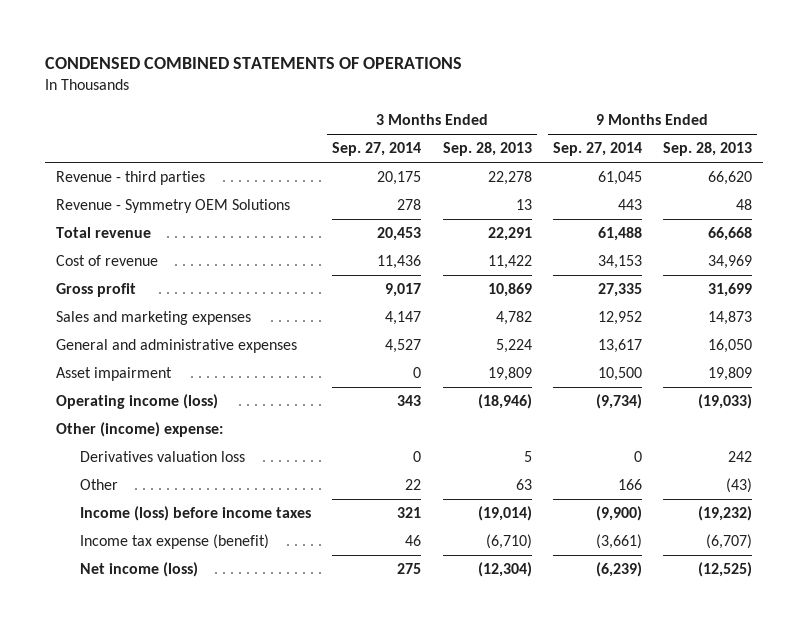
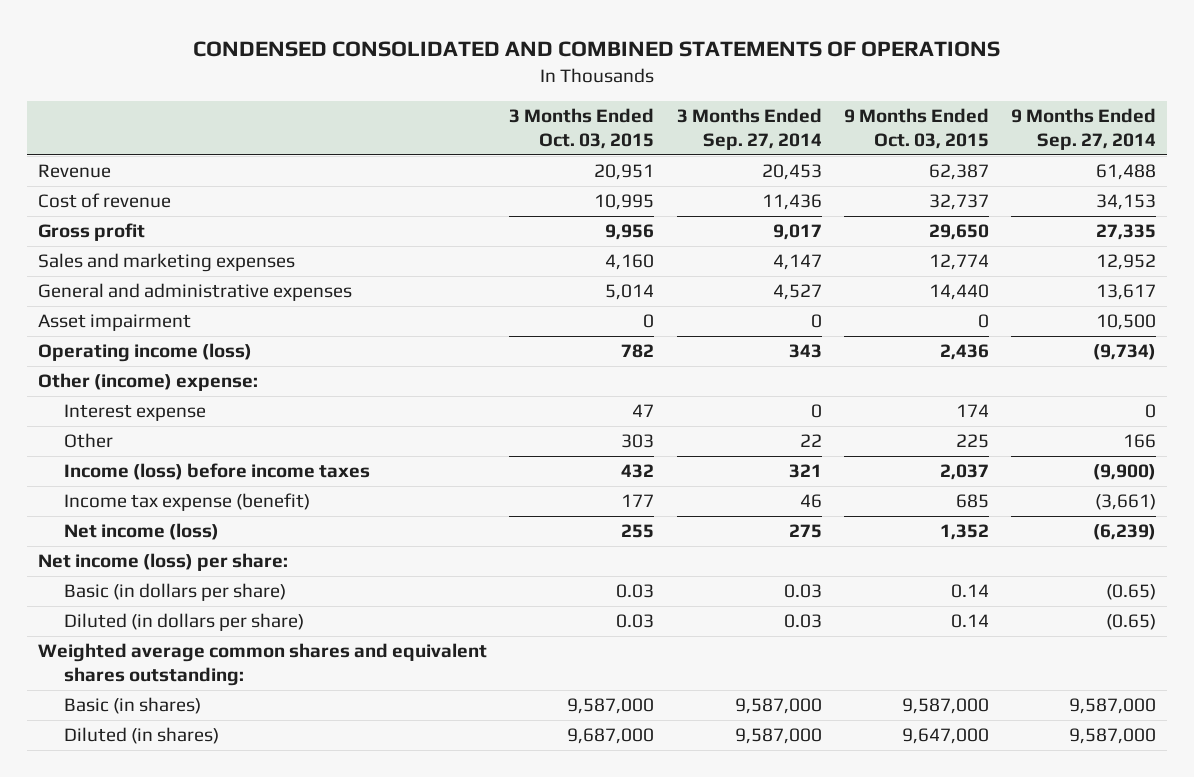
- CONDENSED COMBINED STATEMENTS OF OPERATIONS
+ CONDENSED CONSOLIDATED AND COMBINED STATEMENTS OF OPERATIONS
- | 3 Months Ended Sep. 27, 2014 | 3 Months Ended Sep. 28, 2013 | 9 Months Ended Sep. 27, 2014 | 9 Months Ended Sep. 28, 2013
+ | 3 Months Ended Oct. 03, 2015 | 3 Months Ended Sep. 27, 2014 | 9 Months Ended Oct. 03, 2015 | 9 Months Ended Sep. 27, 2014
- Revenue - third parties | 20,175 | 22,278 | 61,045 | 66,620
- Revenue - Symmetry OEM Solutions | 278 | 13 | 443 | 48
- Total revenue | 20,453 | 22,291 | 61,488 | 66,668
+ Revenue | 20,951 | 20,453 | 62,387 | 61,488
- Derivatives valuation loss | 0 | 5 | 0 | 242
+ Interest expense | 47 | 0 | 174 | 0
+ Net income (loss) per share:
+ Basic (in dollars per share) | 0.03 | 0.03 | 0.14 | (0.65)
+ Diluted (in dollars per share) | 0.03 | 0.03 | 0.14 | (0.65)
+ Weighted average common shares and equivalent shares outstanding:
+ Basic (in shares) | 9,587,000 | 9,587,000 | 9,587,000 | 9,587,000
+ Diluted (in shares) | 9,687,000 | 9,587,000 | 9,647,000 | 9,587,000

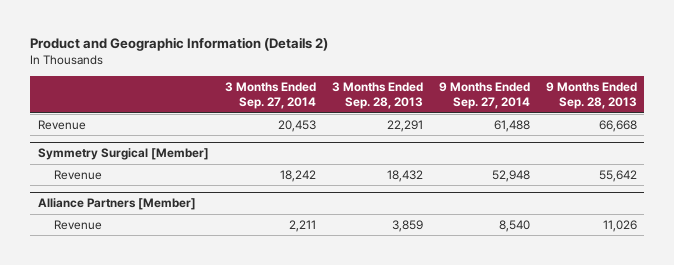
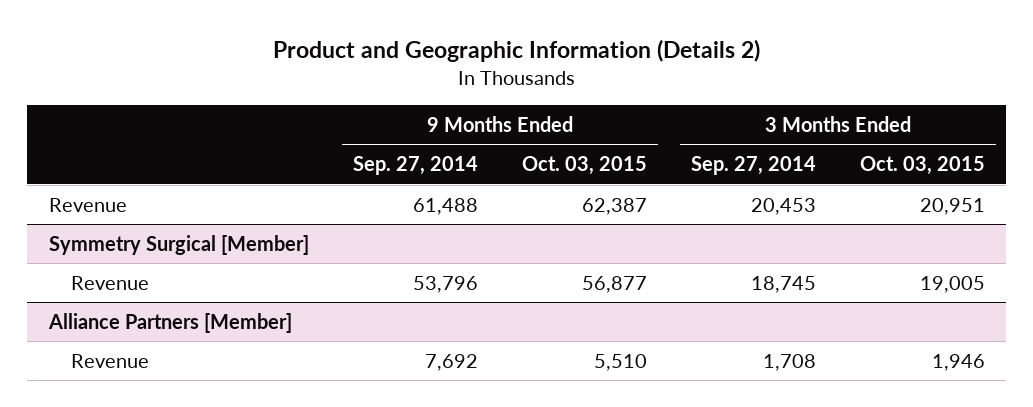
- | 3 Months Ended Sep. 27, 2014 | 3 Months Ended Sep. 28, 2013 | 9 Months Ended Sep. 27, 2014 | 9 Months Ended Sep. 28, 2013
+ | 9 Months Ended Sep. 27, 2014 | 9 Months Ended Oct. 03, 2015 | 3 Months Ended Sep. 27, 2014 | 3 Months Ended Oct. 03, 2015
@ Symmetry Surgical [Member]
- Revenue | 18,242 | 18,432 | 52,948 | 55,642
+ Revenue | 53,796 | 56,877 | 18,745 | 19,005
@ Alliance Partners [Member]
- Revenue | 2,211 | 3,859 | 8,540 | 11,026
+ Revenue | 7,692 | 5,510 | 1,708 | 1,946

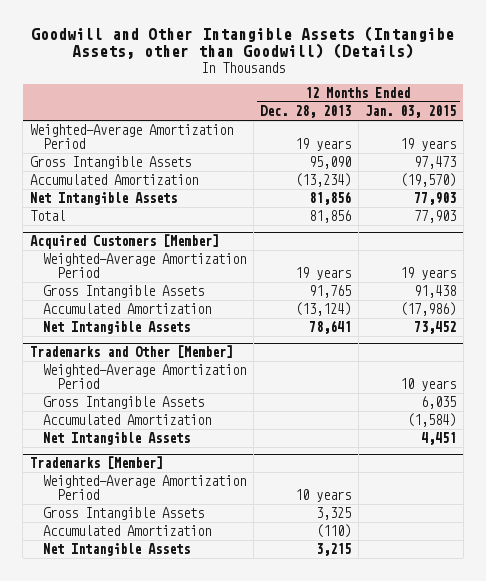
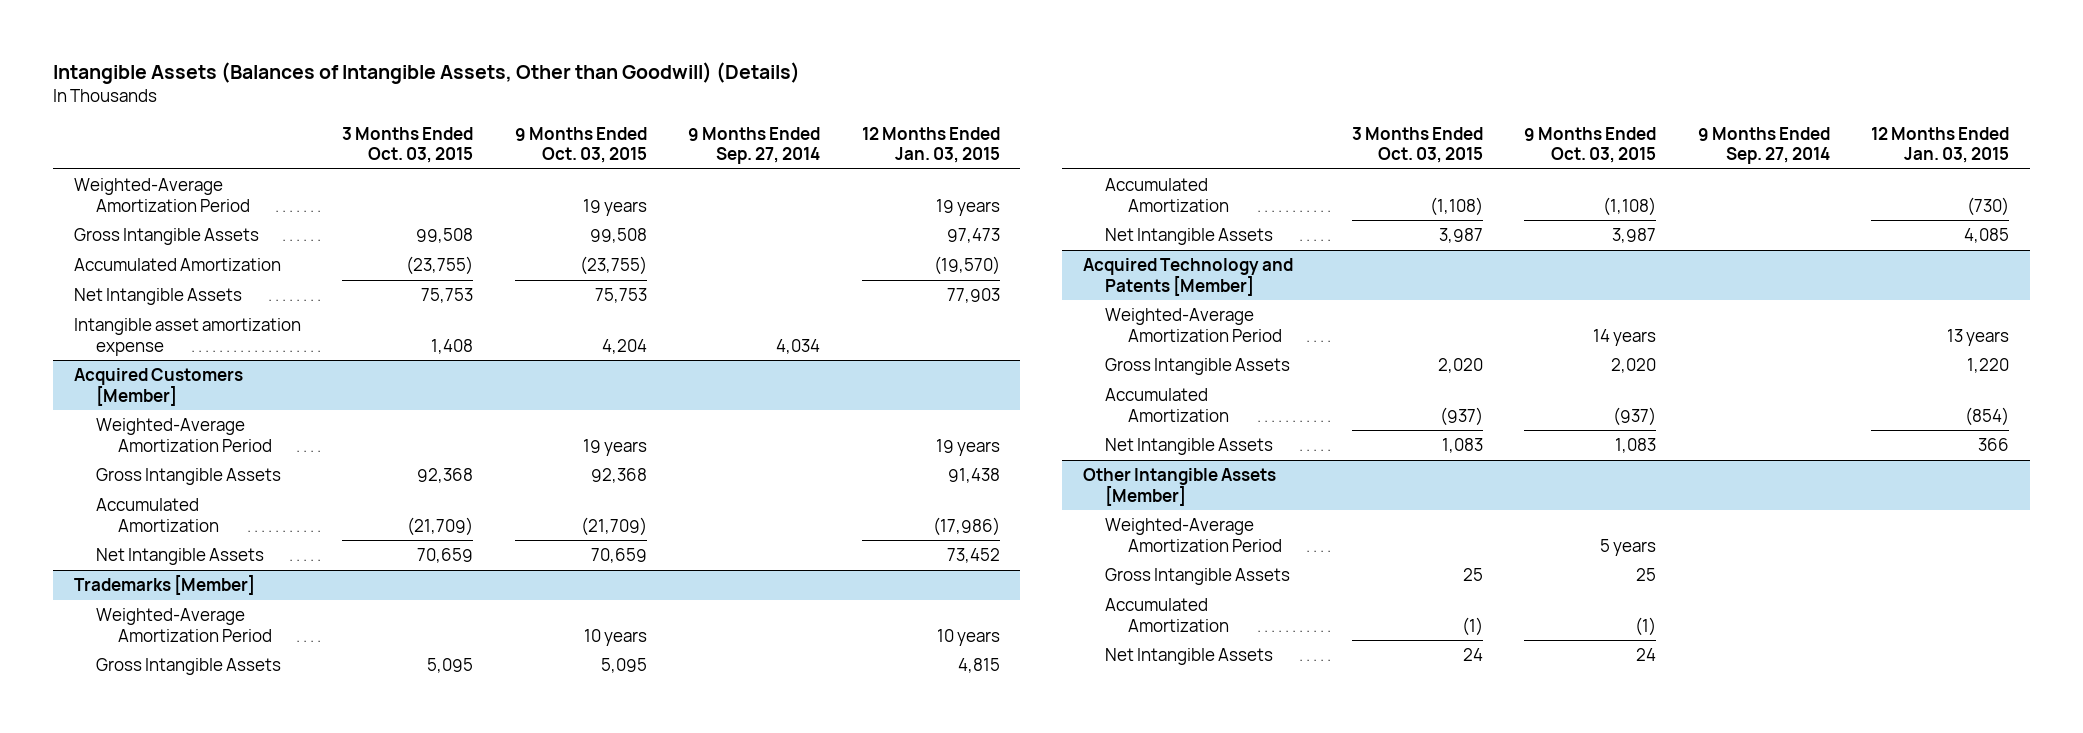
- Goodwill and Other Intangible Assets (Intangibe Assets, other than Goodwill) (Details)
+ Intangible Assets (Balances of Intangible Assets, Other than Goodwill) (Details)
- | 12 Months Ended Dec. 28, 2013 | 12 Months Ended Jan. 03, 2015
+ | 3 Months Ended Oct. 03, 2015 | 9 Months Ended Oct. 03, 2015 | 9 Months Ended Sep. 27, 2014 | 12 Months Ended Jan. 03, 2015
- Total | 81,856 | 77,903
+ Intangible asset amortization expense | 1,408 | 4,204 | 4,034 |
- Trademarks and Other [Member]
- Weighted-Average Amortization Period | | 10 years
- Gross Intangible Assets | | 6,035
- Accumulated Amortization | | (1,584)
- Net Intangible Assets | | 4,451
@ Trademarks [Member]
+ Weighted-Average Amortization Period | | 10 years | | 10 years
+ Gross Intangible Assets | 5,095 | 5,095 | | 4,815
+ Accumulated Amortization | (1,108) | (1,108) | | (730)
+ Net Intangible Assets | 3,987 | 3,987 | | 4,085
+ Acquired Technology and Patents [Member]
+ Weighted-Average Amortization Period | | 14 years | | 13 years
+ Gross Intangible Assets | 2,020 | 2,020 | | 1,220
+ Accumulated Amortization | (937) | (937) | | (854)
+ Net Intangible Assets | 1,083 | 1,083 | | 366
+ Other Intangible Assets [Member]

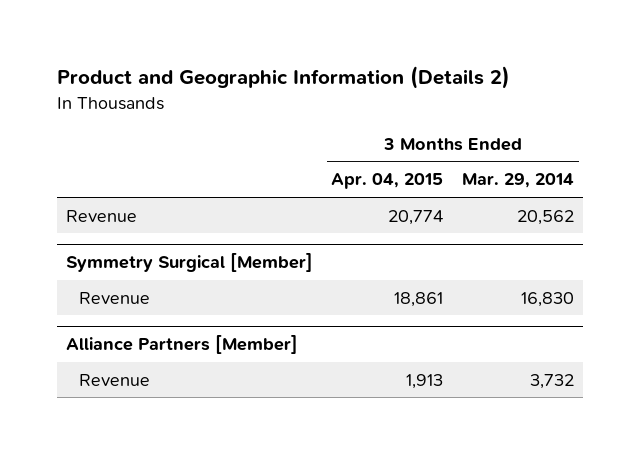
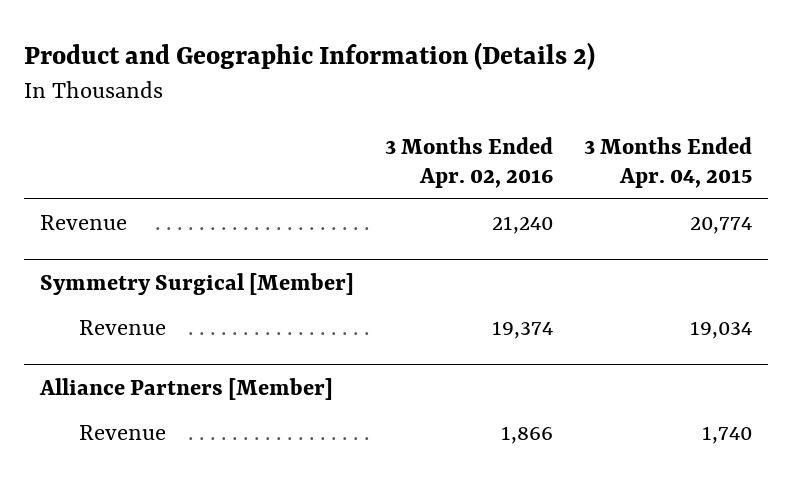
- | 3 Months Ended Apr. 04, 2015 | 3 Months Ended Mar. 29, 2014
+ | 3 Months Ended Apr. 02, 2016 | 3 Months Ended Apr. 04, 2015
@ Symmetry Surgical [Member]
- Revenue | 18,861 | 16,830
+ Revenue | 19,374 | 19,034
@ Alliance Partners [Member]
- Revenue | 1,913 | 3,732
+ Revenue | 1,866 | 1,740

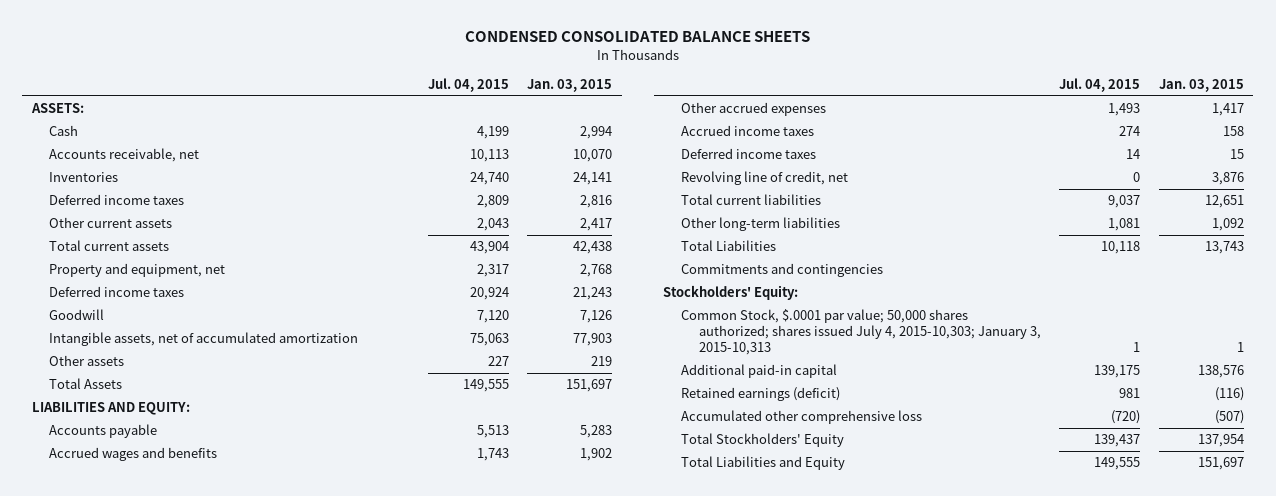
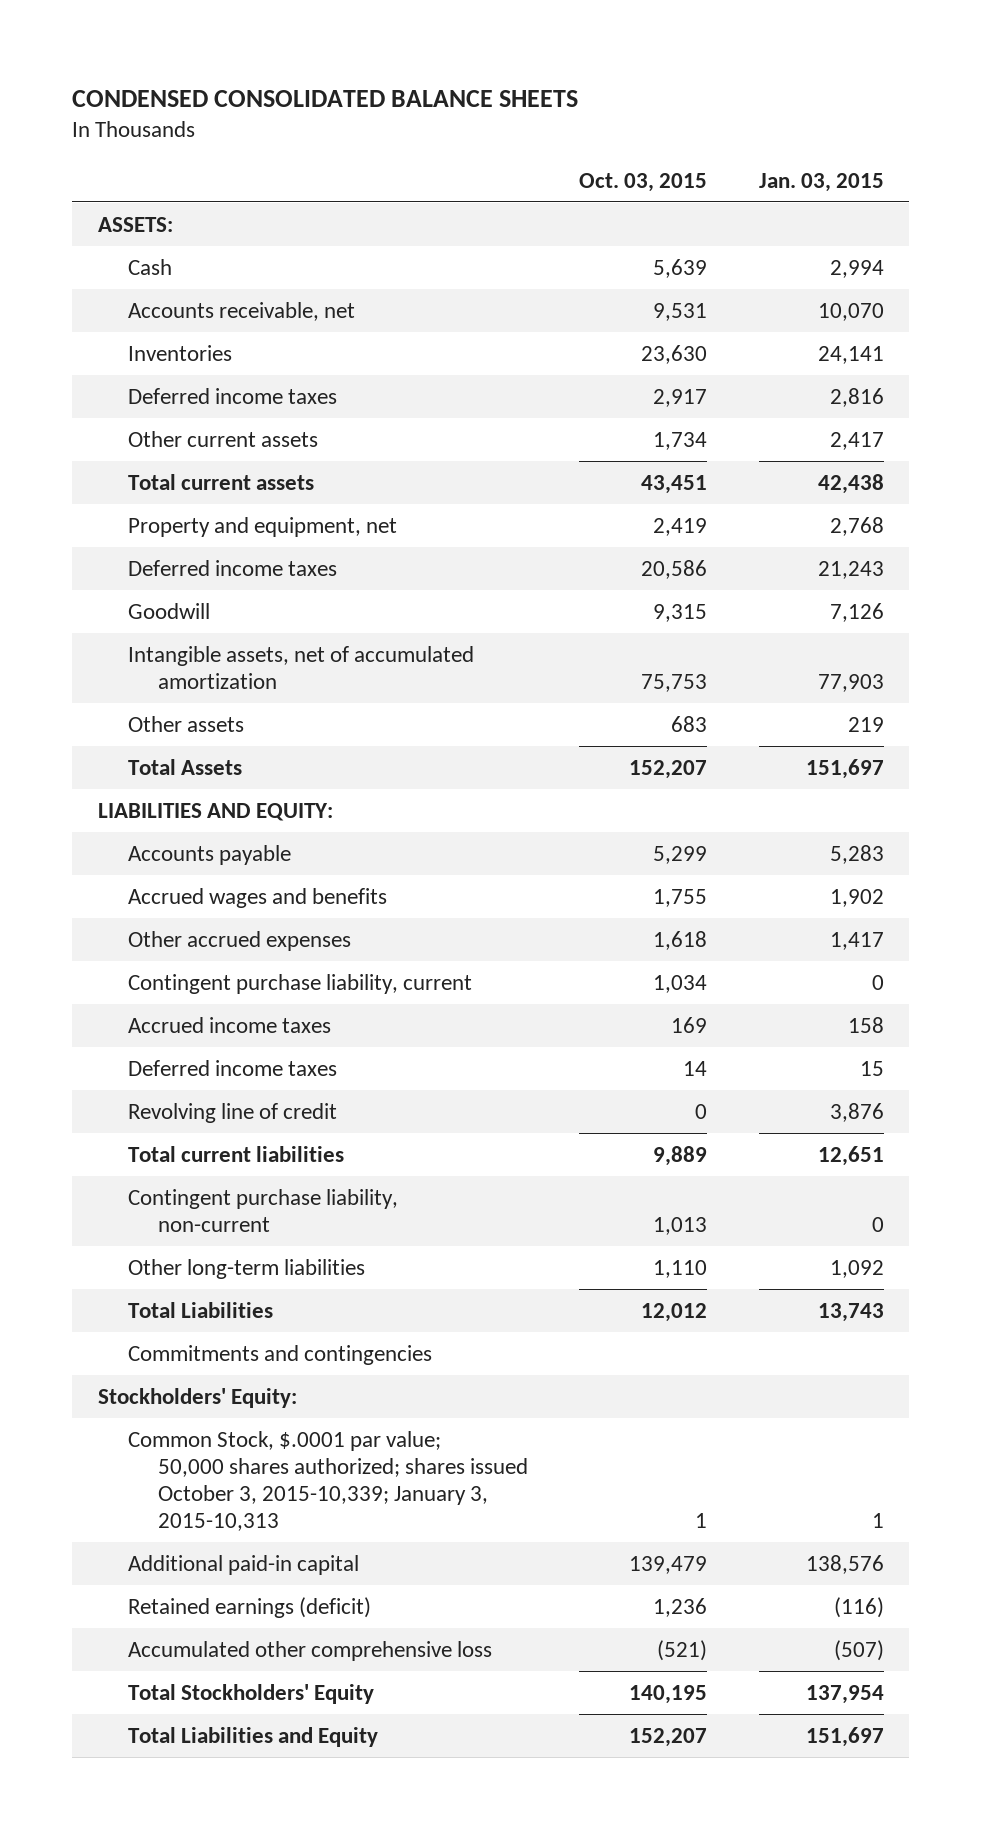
- | Jul. 04, 2015 | Jan. 03, 2015
+ | Oct. 03, 2015 | Jan. 03, 2015
+ Contingent purchase liability, current | 1,034 | 0
- Revolving line of credit, net | 0 | 3,876
+ Revolving line of credit | 0 | 3,876
+ Contingent purchase liability, non-current | 1,013 | 0
- Common Stock, $.0001 par value; 50,000 shares authorized; shares issued July 4, 2015-10,303; January 3, 2015-10,313 | 1 | 1
+ Common Stock, $.0001 par value; 50,000 shares authorized; shares issued October 3, 2015-10,339; January 3, 2015-10,313 | 1 | 1

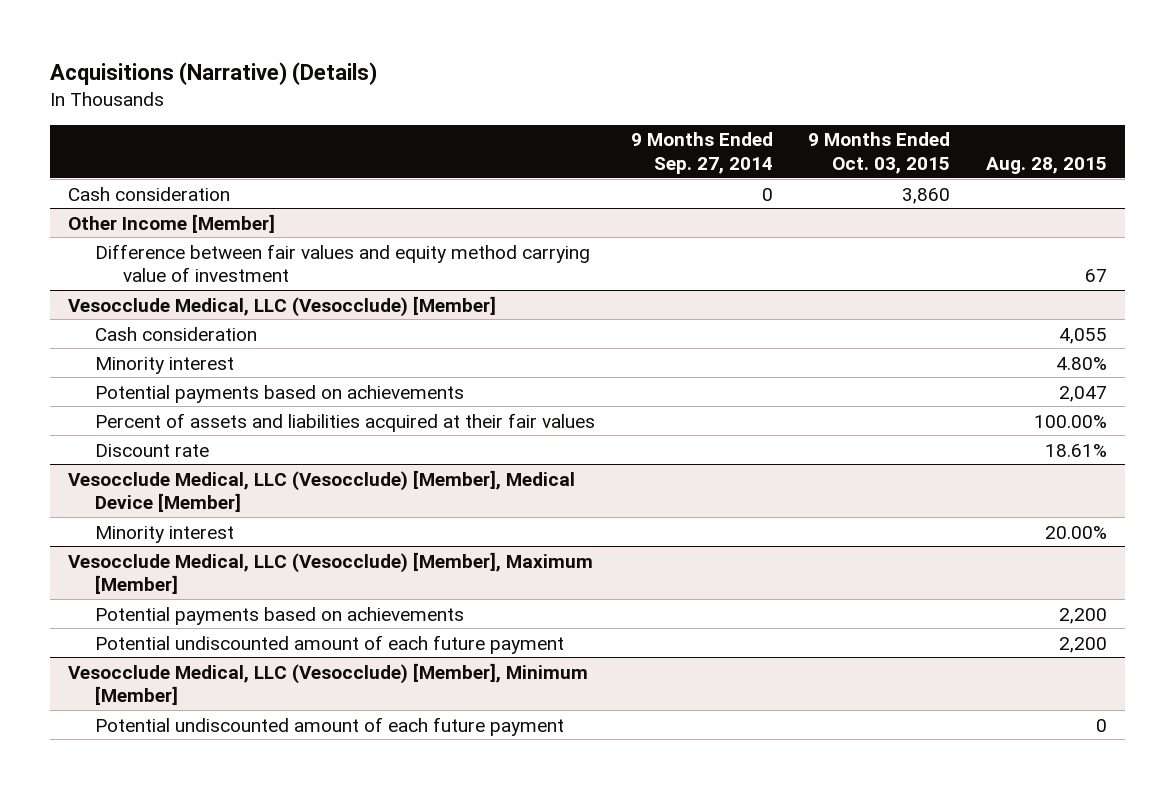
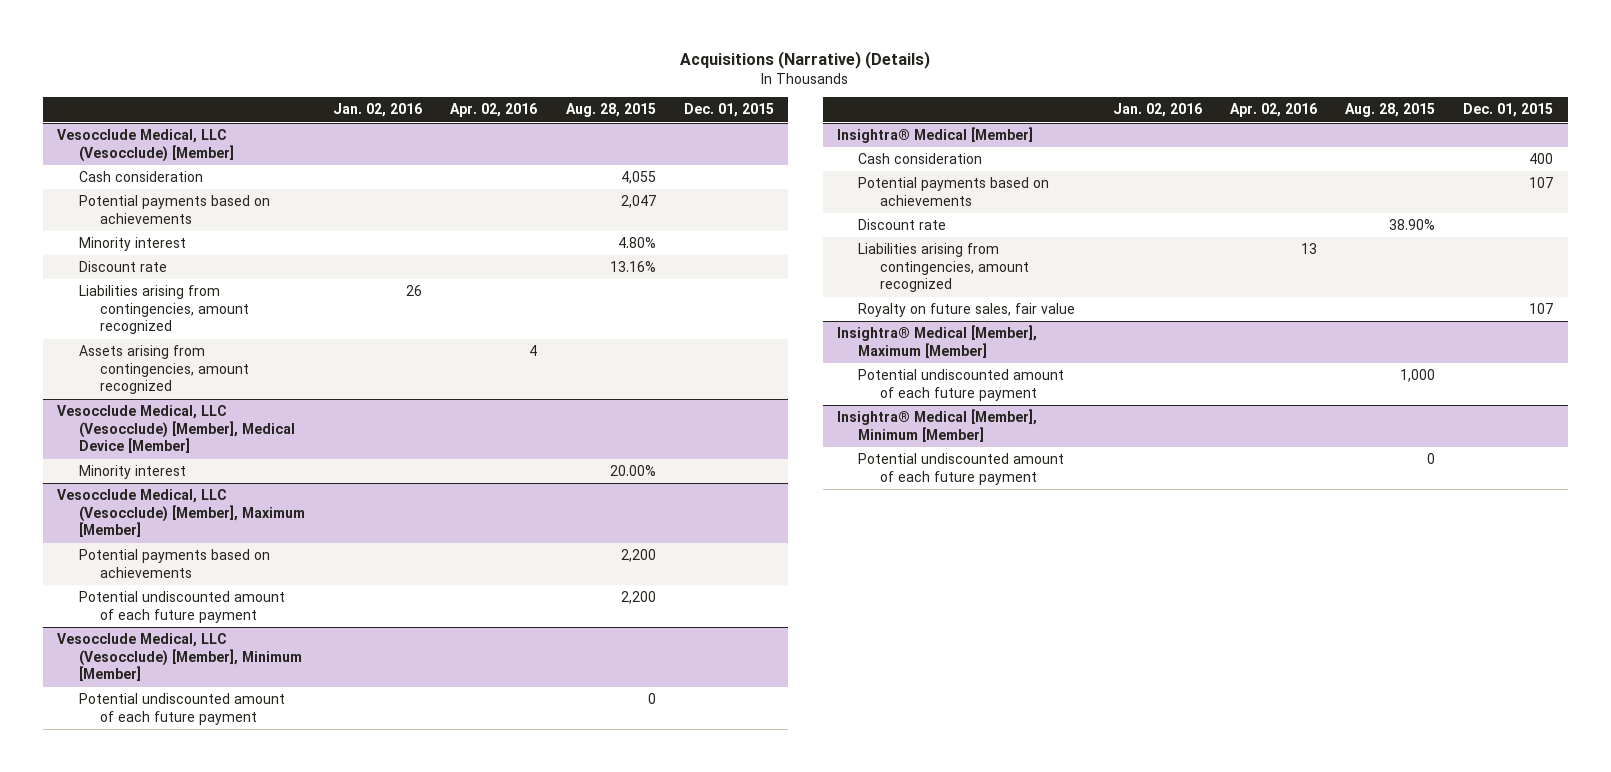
- | 9 Months Ended Sep. 27, 2014 | 9 Months Ended Oct. 03, 2015 | Aug. 28, 2015
+ | Jan. 02, 2016 | Apr. 02, 2016 | Aug. 28, 2015 | Dec. 01, 2015
- Cash consideration | 0 | 3,860 |
- Other Income [Member]
- Difference between fair values and equity method carrying value of investment | | | 67
@ Vesocclude Medical, LLC (Vesocclude) [Member]
- Percent of assets and liabilities acquired at their fair values | | | 100.00%
- Discount rate | | | 18.61%
moved down: Minority interest | | | 4.80% |
+ Discount rate | | | 13.16% |
+ Liabilities arising from contingencies, amount recognized | 26 | | |
+ Assets arising from contingencies, amount recognized | | 4 | |
+ Insightra® Medical [Member]
+ Cash consideration | | | | 400
+ Potential payments based on achievements | | | | 107
+ Discount rate | | | 38.90% |
+ Liabilities arising from contingencies, amount recognized | | 13 | |
+ Royalty on future sales, fair value | | | | 107
+ Insightra® Medical [Member], Maximum [Member]
+ Potential undiscounted amount of each future payment | | | 1,000 |
+ Insightra® Medical [Member], Minimum [Member]
+ Potential undiscounted amount of each future payment | | | 0 |

